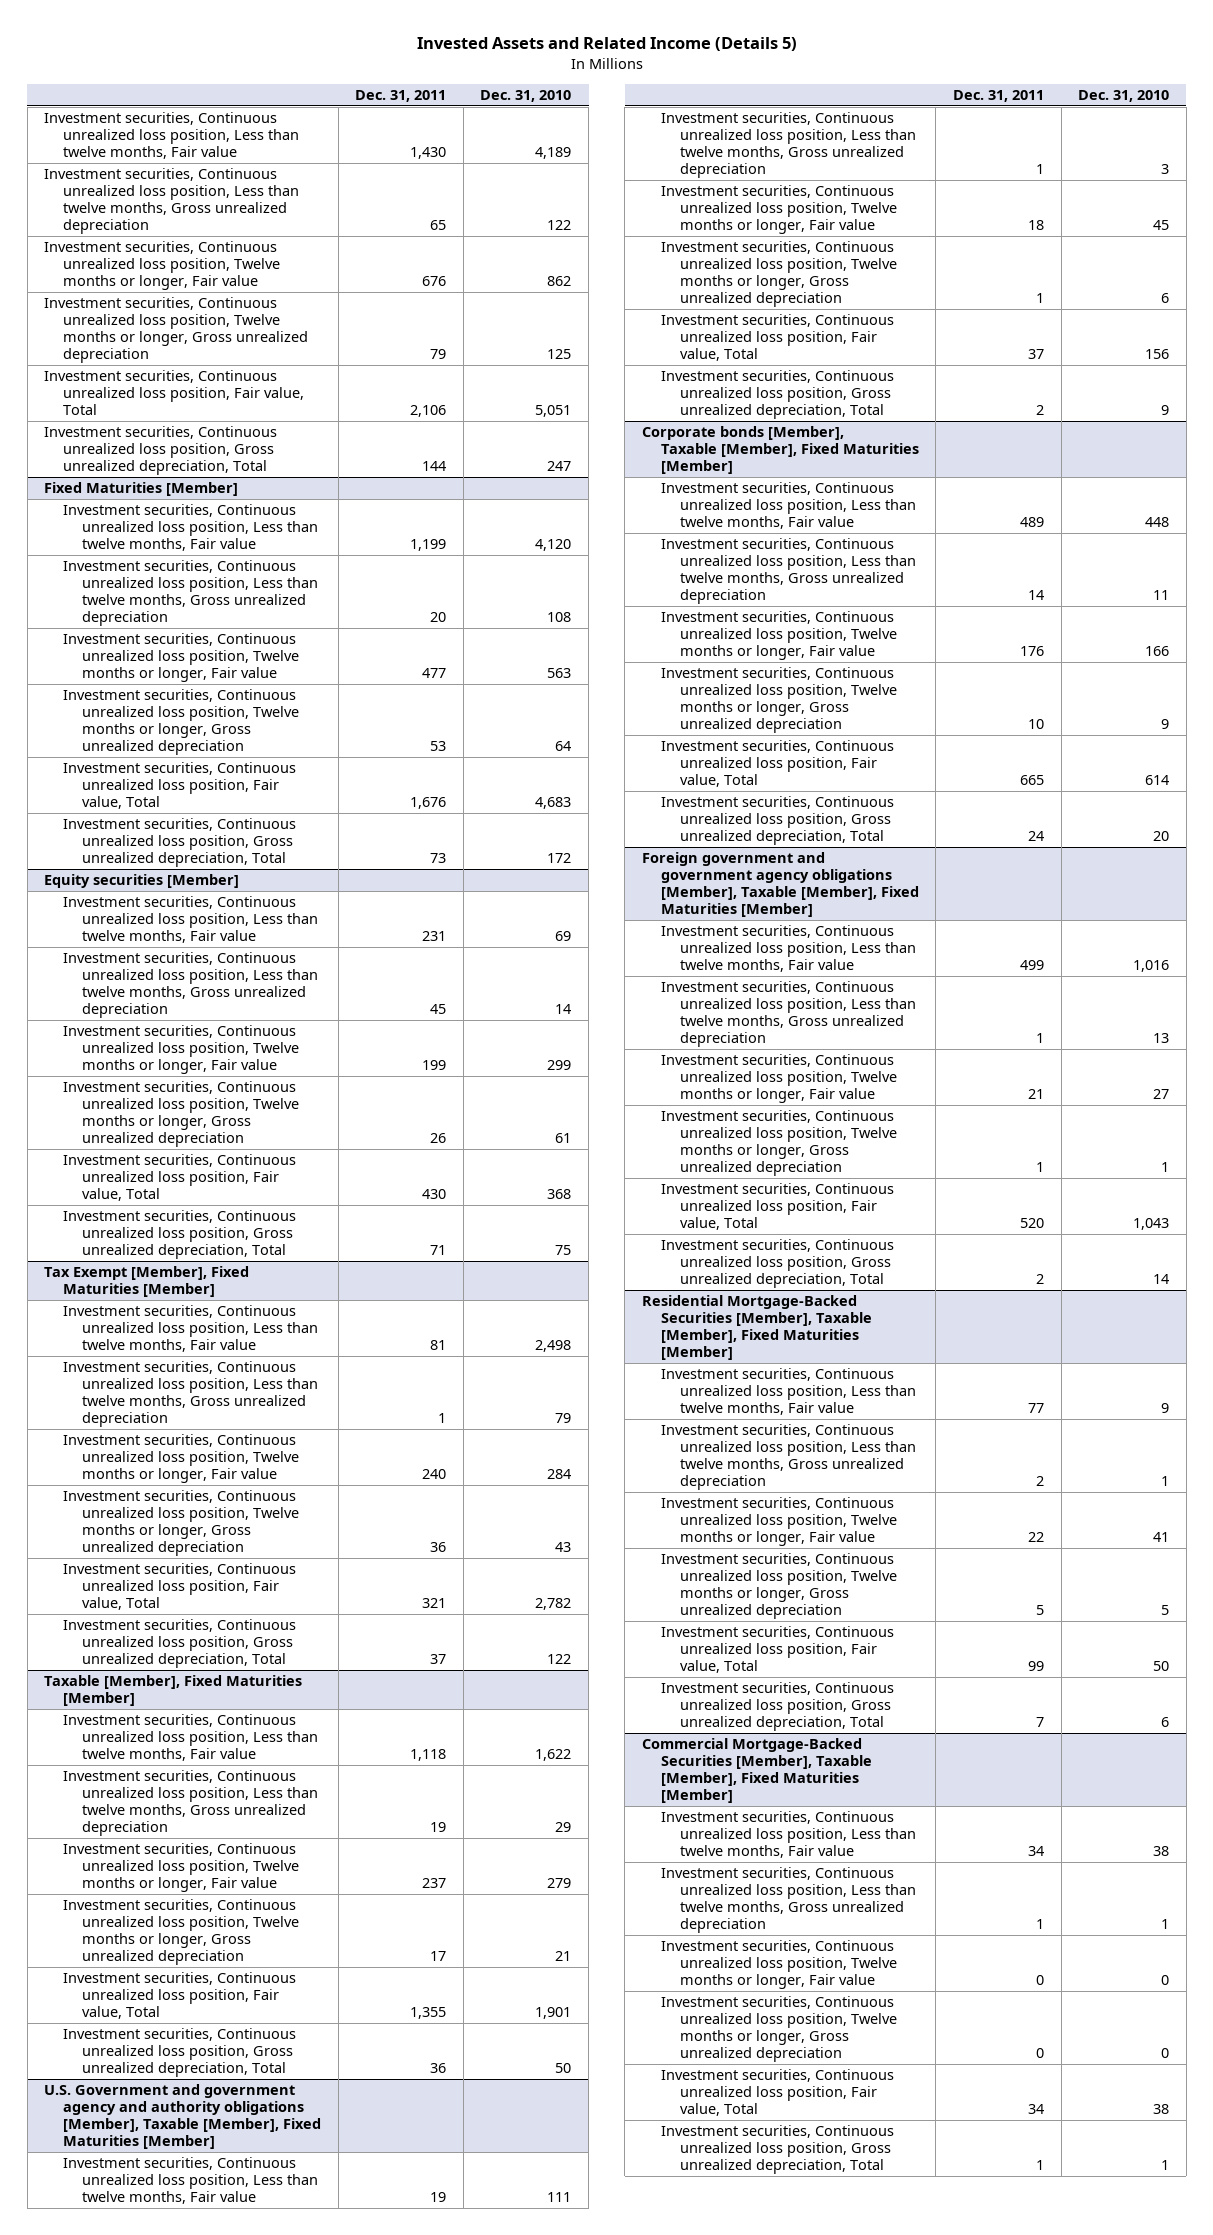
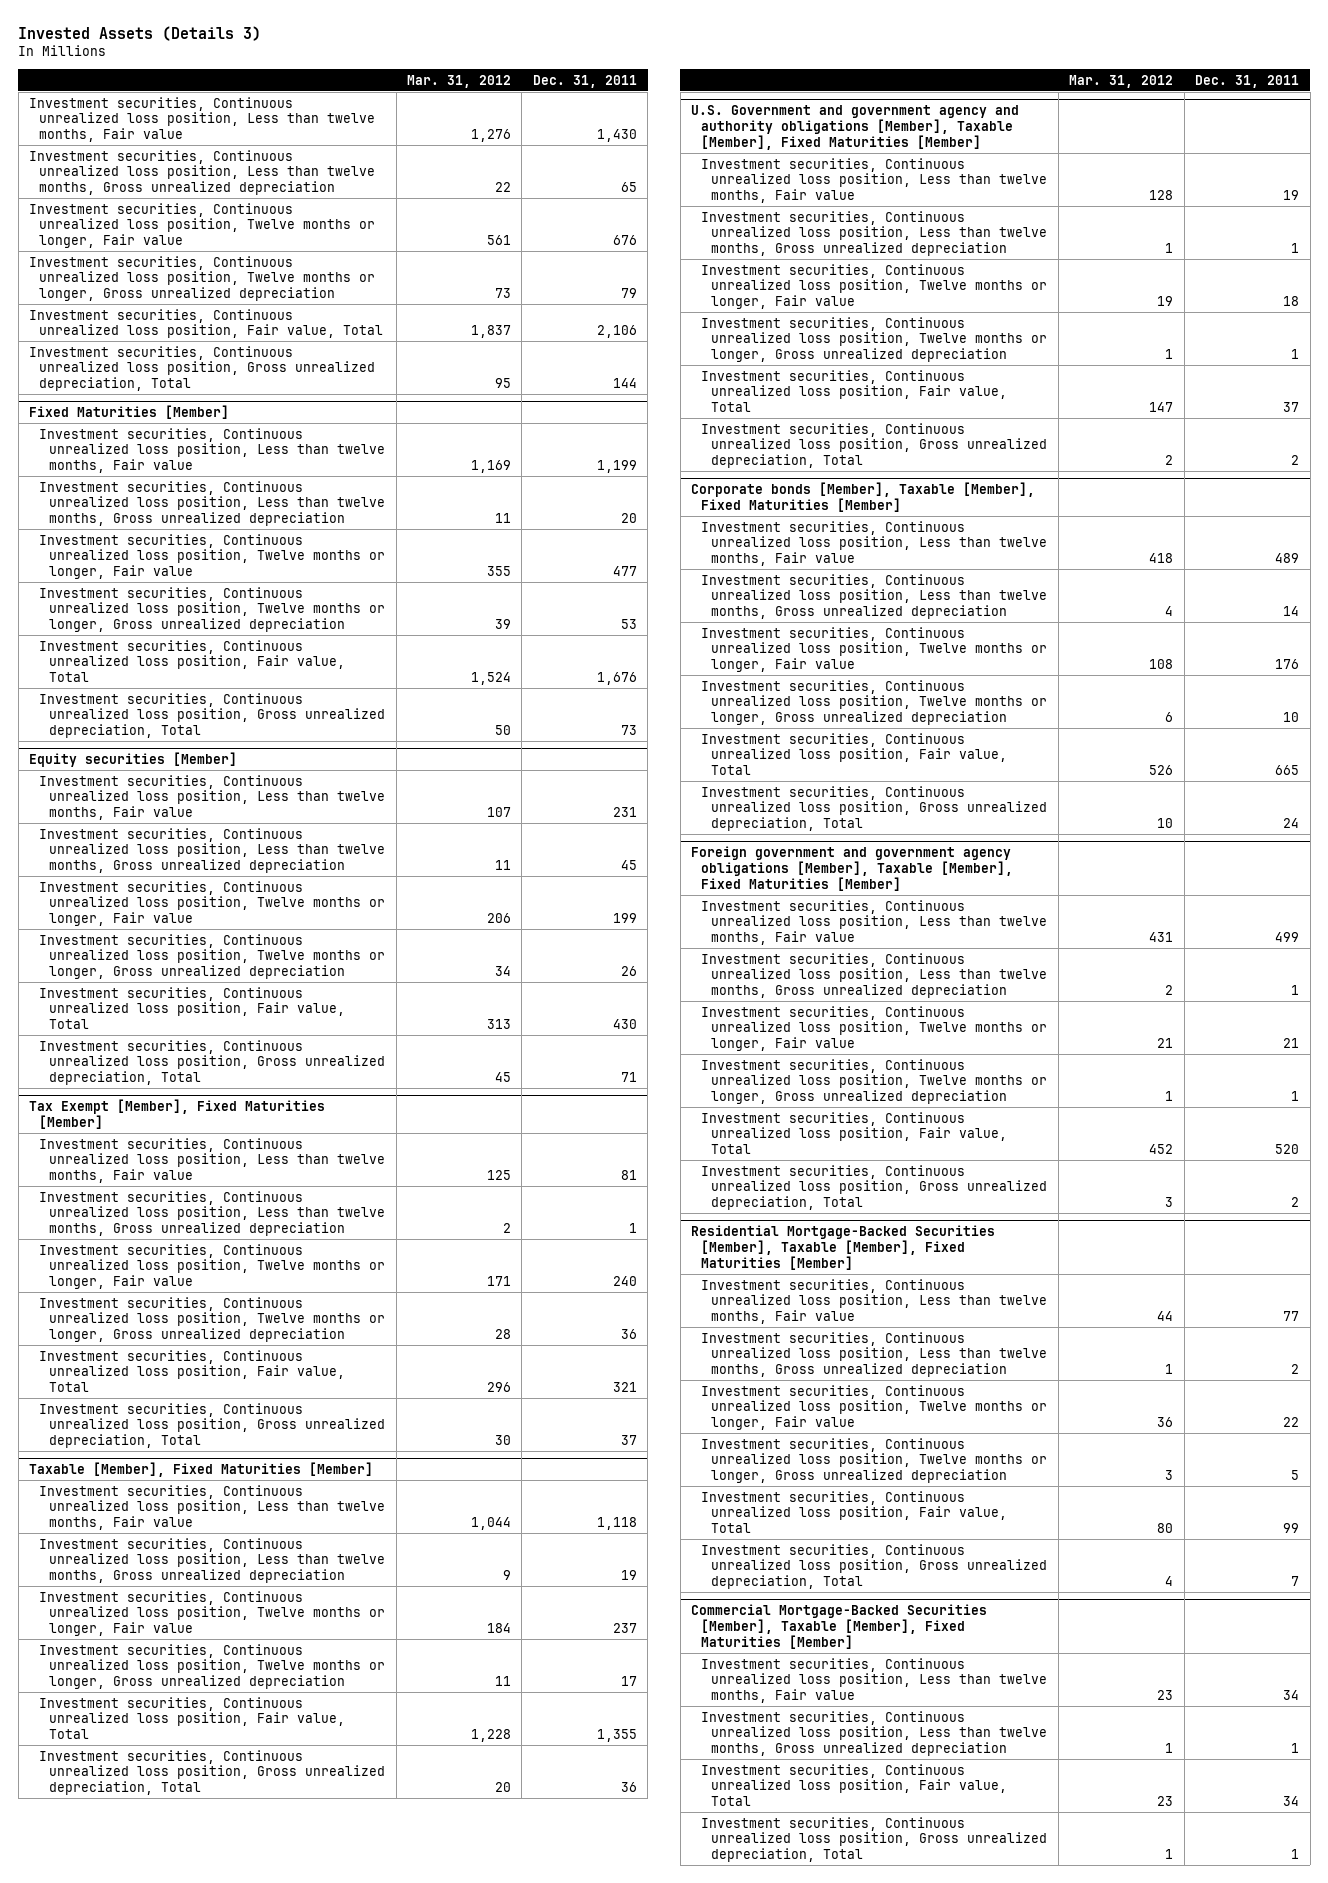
- Invested Assets and Related Income (Details 5)
+ Invested Assets (Details 3)
- | Dec. 31, 2011 | Dec. 31, 2010
+ | Mar. 31, 2012 | Dec. 31, 2011
@ Commercial Mortgage-Backed Securities [Member], Taxable [Member], Fixed Maturities [Member]
- Investment securities, Continuous unrealized loss position, Twelve months or longer, Fair value | 0 | 0
- Investment securities, Continuous unrealized loss position, Twelve months or longer, Gross unrealized depreciation | 0 | 0

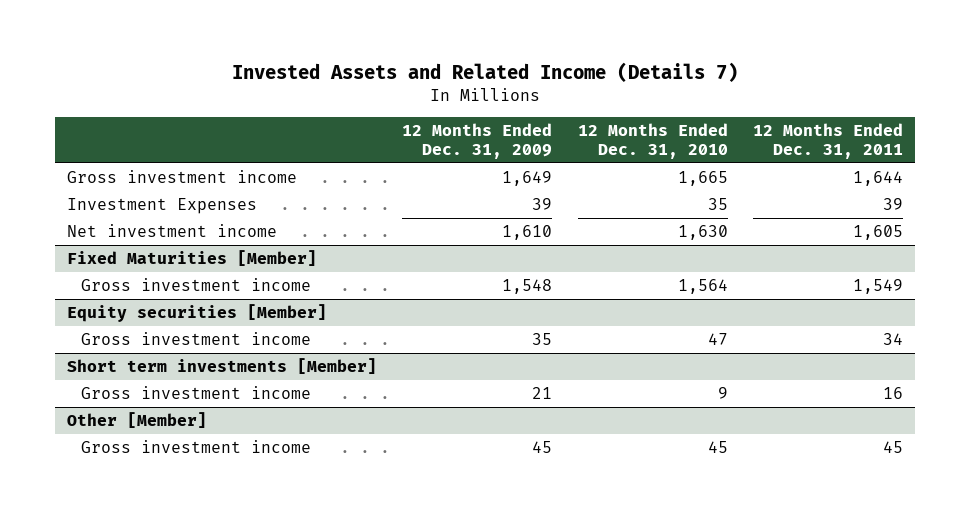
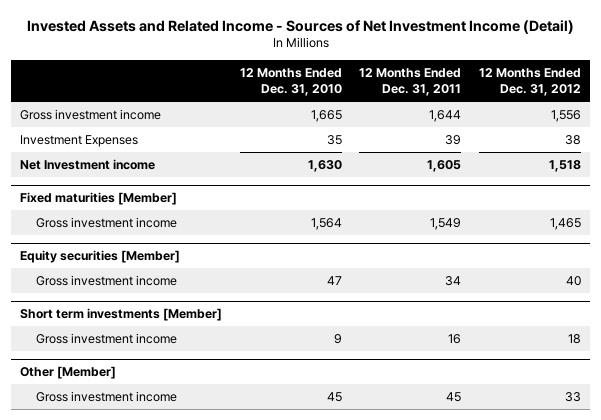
- Invested Assets and Related Income (Details 7)
+ Invested Assets and Related Income - Sources of Net Investment Income (Detail)
- | 12 Months Ended Dec. 31, 2009 | 12 Months Ended Dec. 31, 2010 | 12 Months Ended Dec. 31, 2011
+ | 12 Months Ended Dec. 31, 2010 | 12 Months Ended Dec. 31, 2011 | 12 Months Ended Dec. 31, 2012
- Net investment income | 1,610 | 1,630 | 1,605
- Fixed Maturities [Member]
+ Net Investment income | 1,630 | 1,605 | 1,518
+ Fixed maturities [Member]

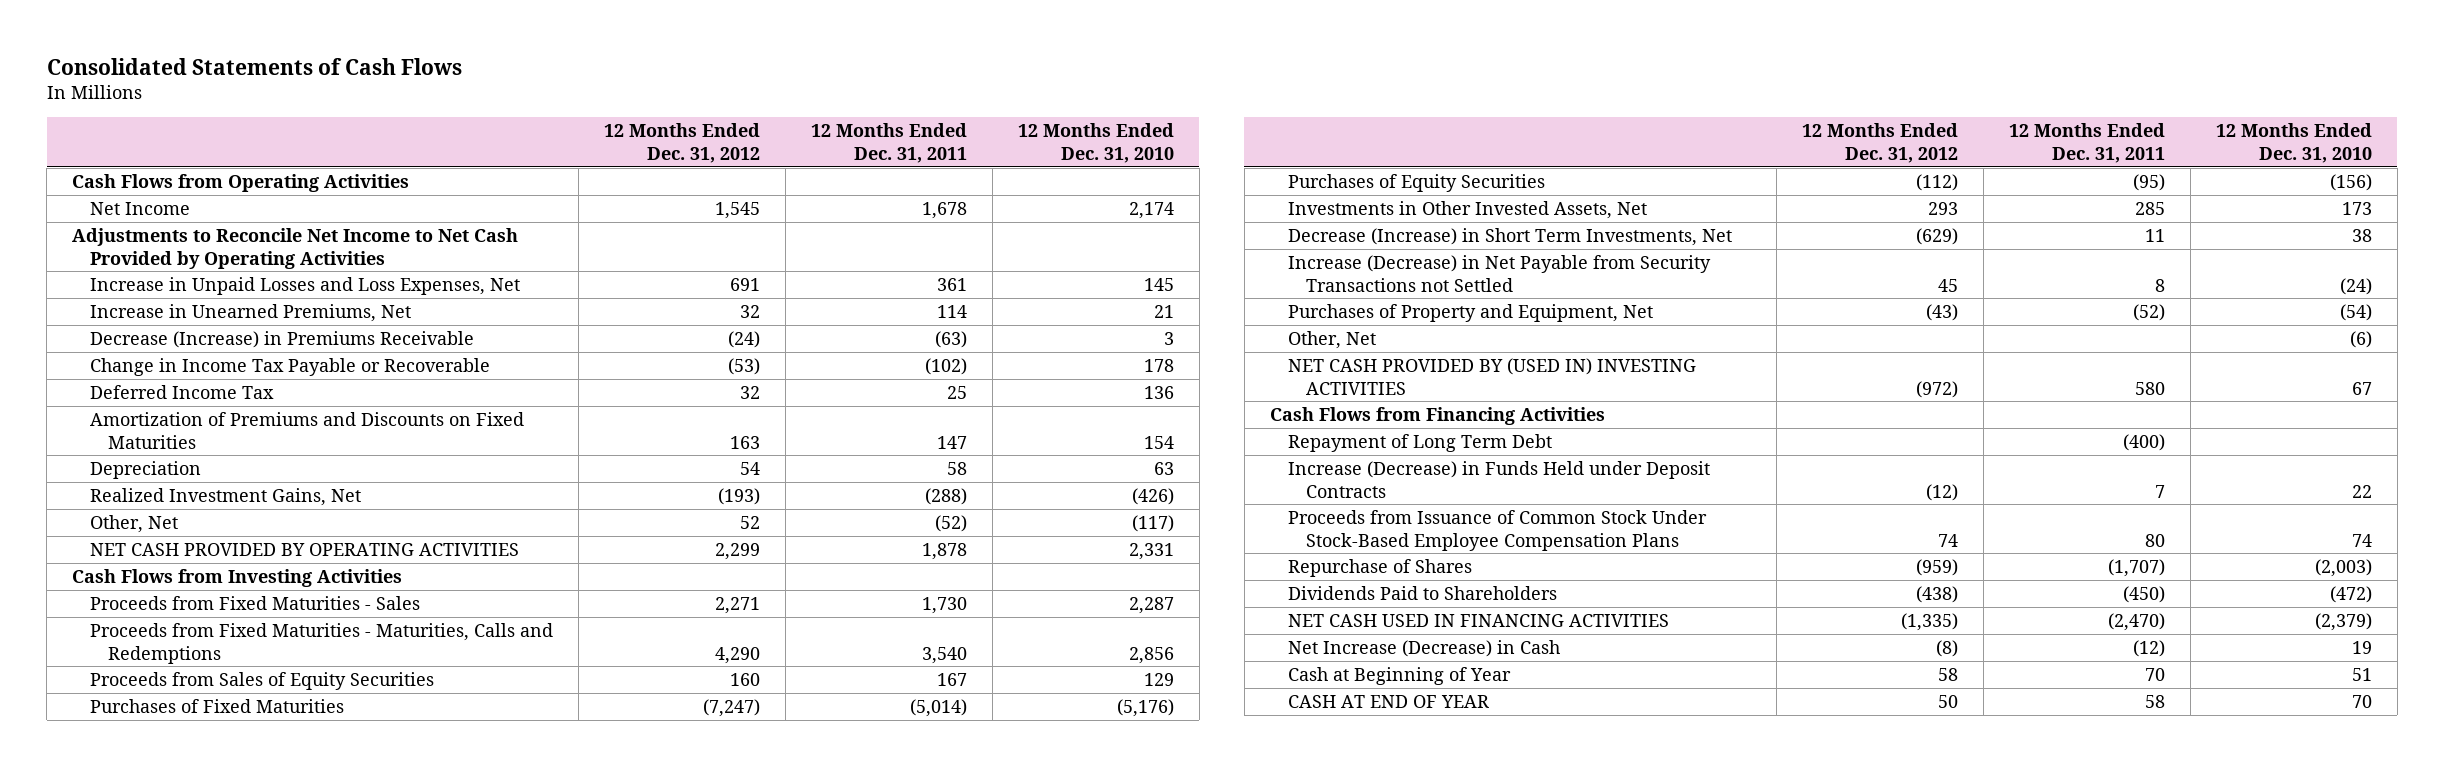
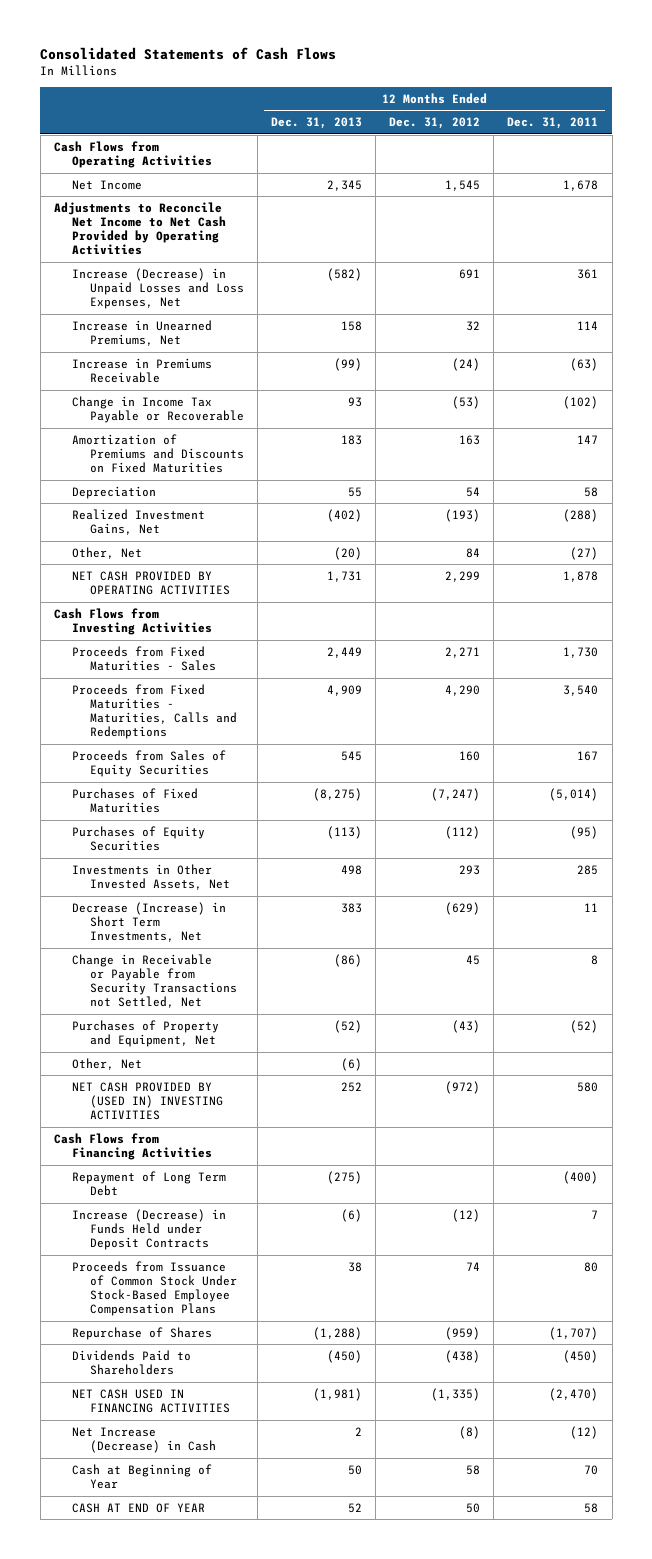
- | 12 Months Ended Dec. 31, 2012 | 12 Months Ended Dec. 31, 2011 | 12 Months Ended Dec. 31, 2010
+ | 12 Months Ended Dec. 31, 2013 | 12 Months Ended Dec. 31, 2012 | 12 Months Ended Dec. 31, 2011
- Increase in Unpaid Losses and Loss Expenses, Net | 691 | 361 | 145
+ Increase (Decrease) in Unpaid Losses and Loss Expenses, Net | (582) | 691 | 361
- Decrease (Increase) in Premiums Receivable | (24) | (63) | 3
+ Increase in Premiums Receivable | (99) | (24) | (63)
- Deferred Income Tax | 32 | 25 | 136
- Other, Net | 52 | (52) | (117)
+ Other, Net | (20) | 84 | (27)
- Increase (Decrease) in Net Payable from Security Transactions not Settled | 45 | 8 | (24)
+ Change in Receivable or Payable from Security Transactions not Settled, Net | (86) | 45 | 8

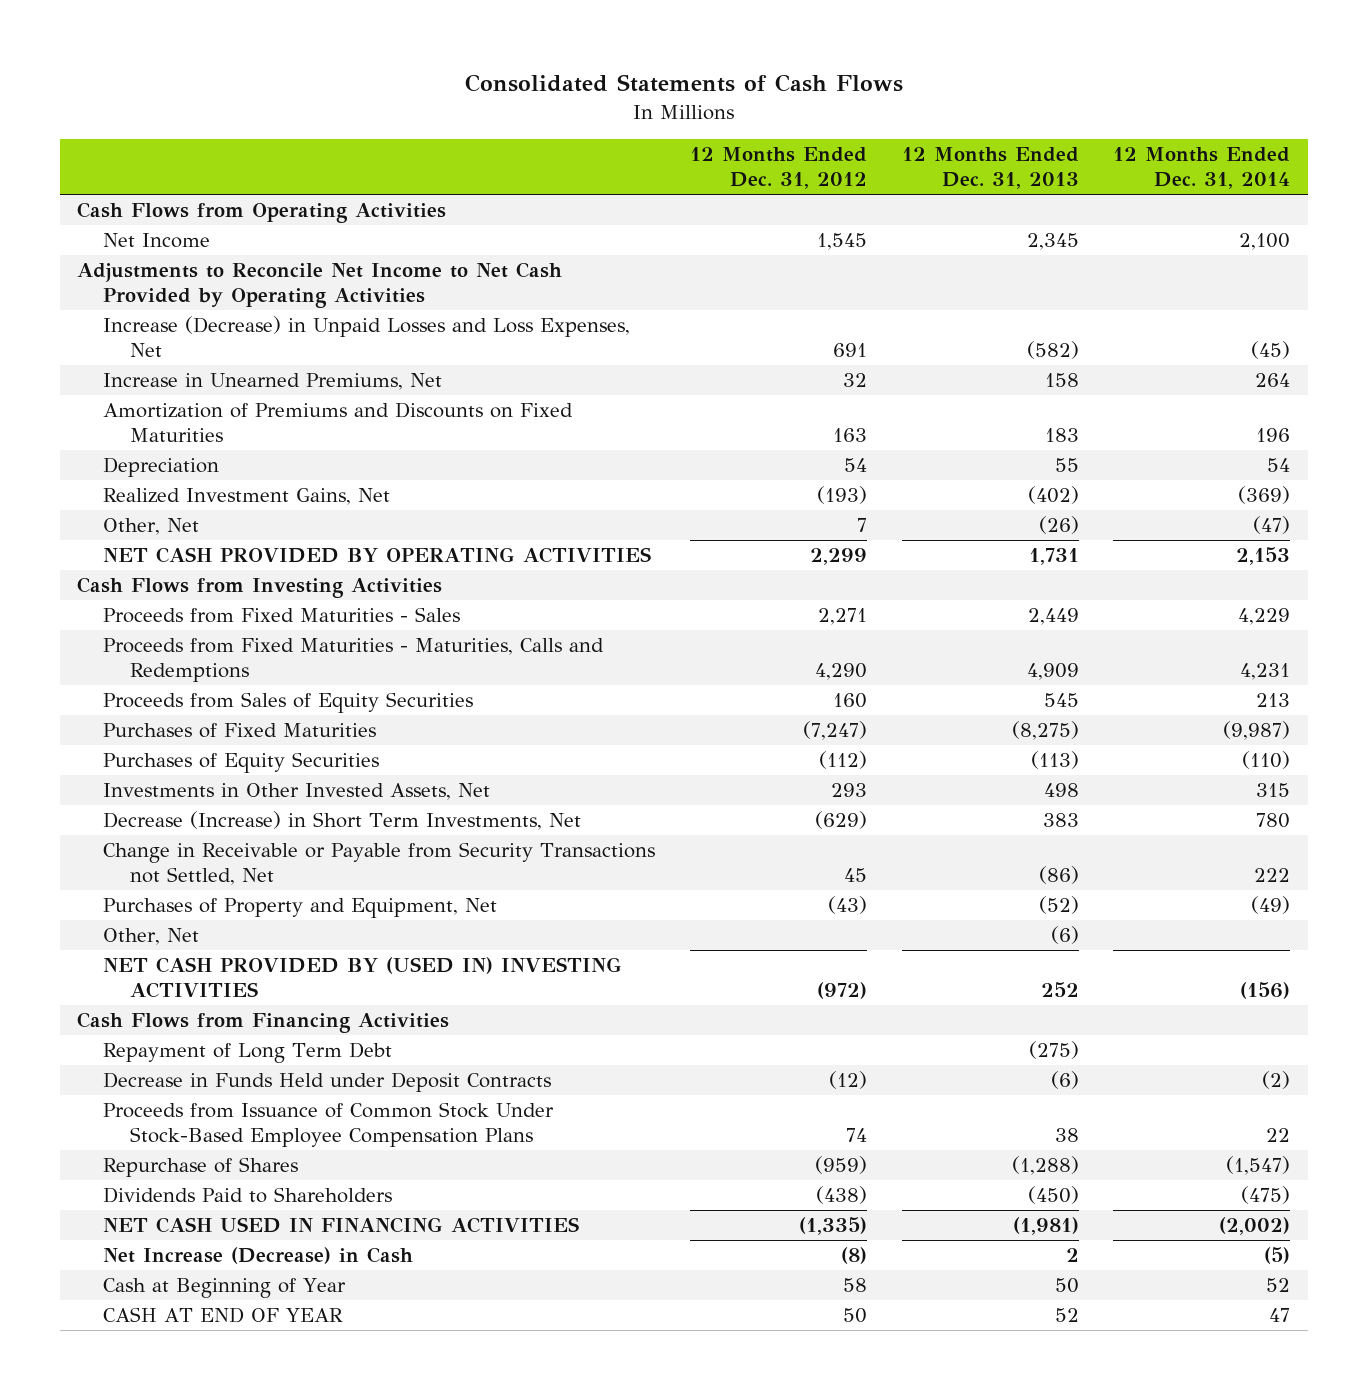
- | 12 Months Ended Dec. 31, 2013 | 12 Months Ended Dec. 31, 2012 | 12 Months Ended Dec. 31, 2011
+ | 12 Months Ended Dec. 31, 2012 | 12 Months Ended Dec. 31, 2013 | 12 Months Ended Dec. 31, 2014
- Increase in Premiums Receivable | (99) | (24) | (63)
- Change in Income Tax Payable or Recoverable | 93 | (53) | (102)
- Other, Net | (20) | 84 | (27)
+ Other, Net | 7 | (26) | (47)
- Increase (Decrease) in Funds Held under Deposit Contracts | (6) | (12) | 7
+ Decrease in Funds Held under Deposit Contracts | (12) | (6) | (2)

